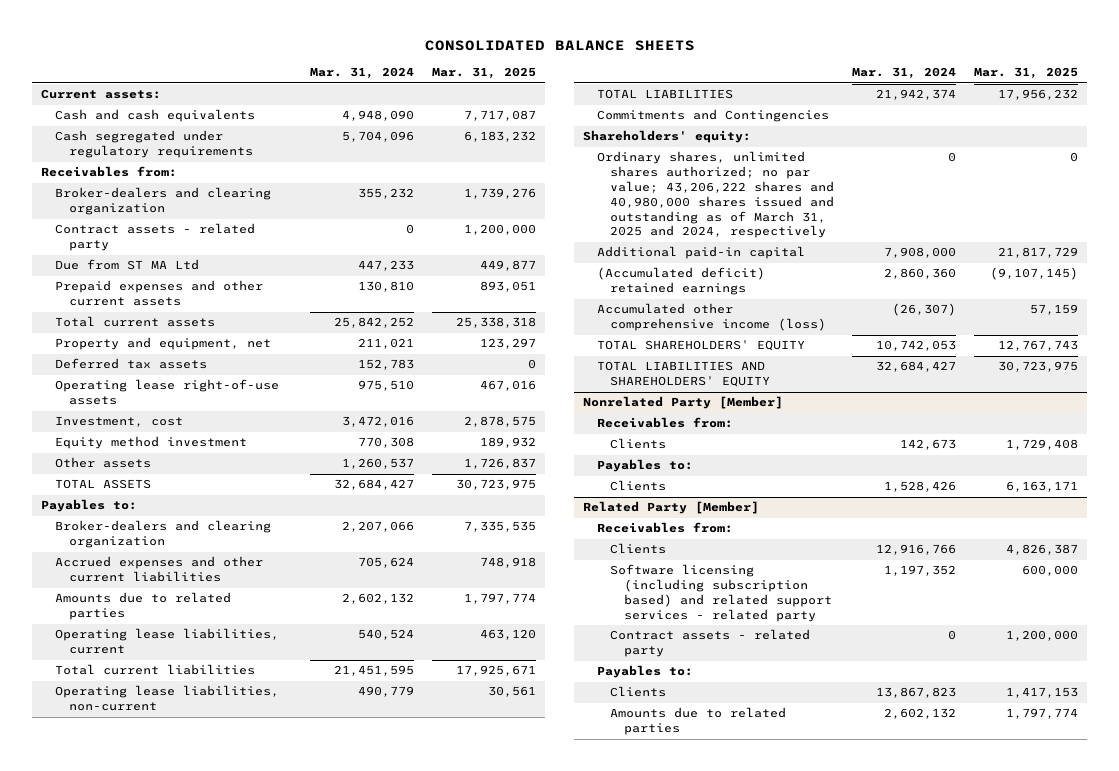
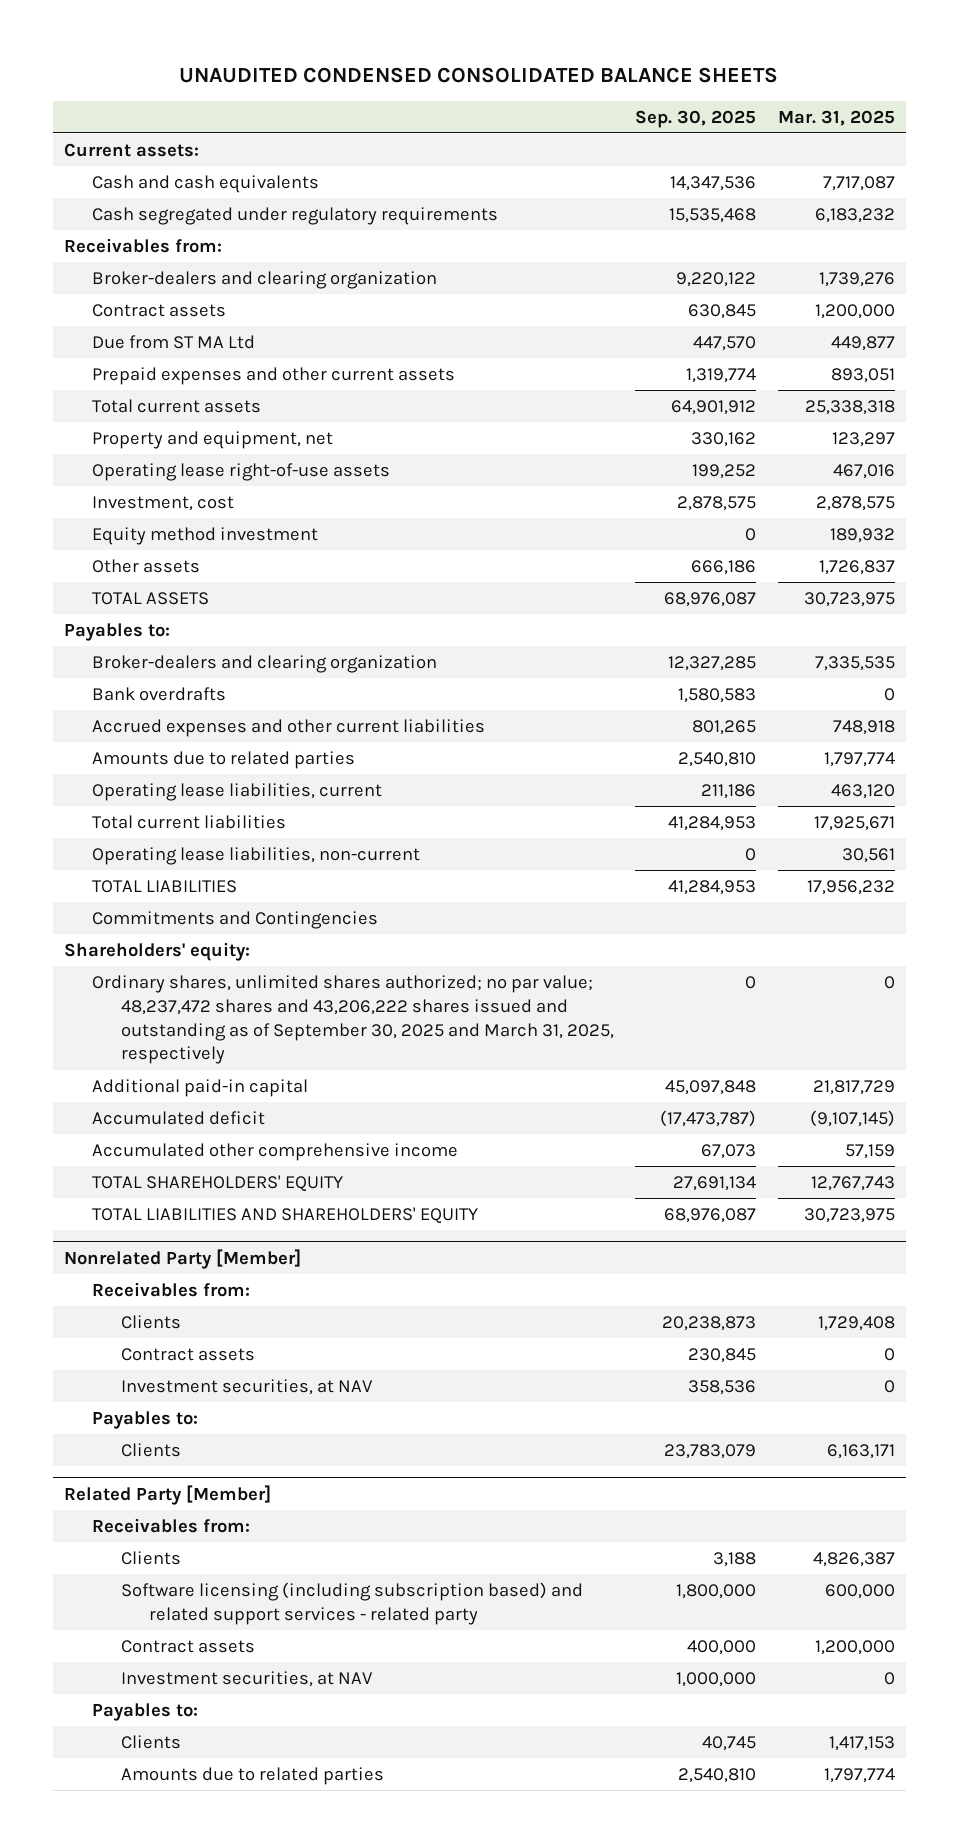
- CONSOLIDATED BALANCE SHEETS
+ UNAUDITED CONDENSED CONSOLIDATED BALANCE SHEETS
- | Mar. 31, 2024 | Mar. 31, 2025
+ | Sep. 30, 2025 | Mar. 31, 2025
- Contract assets - related party | 0 | 1,200,000
+ Contract assets | 630,845 | 1,200,000
- Deferred tax assets | 152,783 | 0
+ Bank overdrafts | 1,580,583 | 0
- Ordinary shares, unlimited shares authorized; no par value; 43,206,222 shares and 40,980,000 shares issued and outstanding as of March 31, 2025 and 2024, respectively | 0 | 0
+ Ordinary shares, unlimited shares authorized; no par value; 48,237,472 shares and 43,206,222 shares issued and outstanding as of September 30, 2025 and March 31, 2025, respectively | 0 | 0
- (Accumulated deficit) retained earnings | 2,860,360 | (9,107,145)
- Accumulated other comprehensive income (loss) | (26,307) | 57,159
+ Accumulated deficit | (17,473,787) | (9,107,145)
+ Accumulated other comprehensive income | 67,073 | 57,159
@ Nonrelated Party [Member]
+ Contract assets | 230,845 | 0
+ Investment securities, at NAV | 358,536 | 0
@ Related Party [Member]
- Contract assets - related party | 0 | 1,200,000
+ Contract assets | 400,000 | 1,200,000
+ Investment securities, at NAV | 1,000,000 | 0

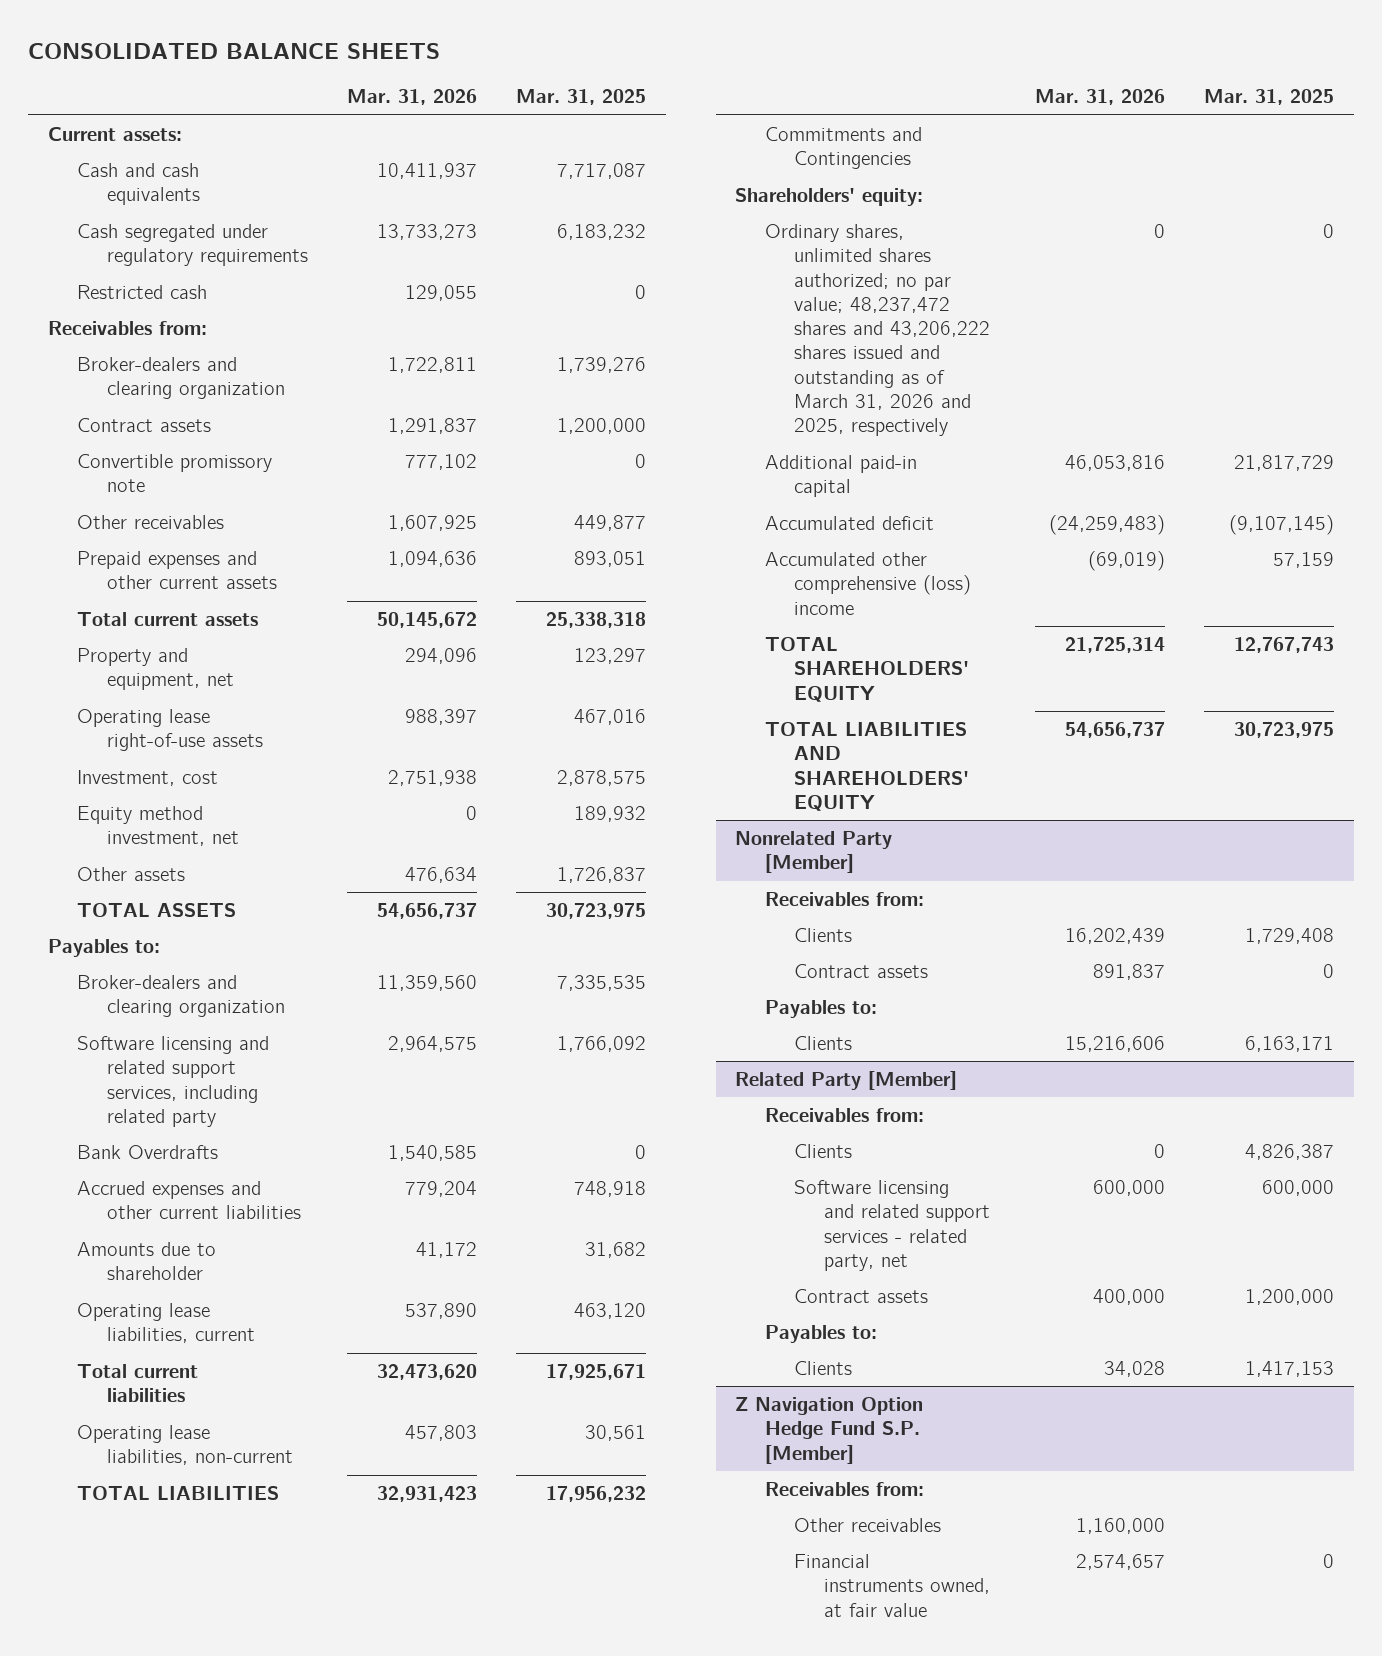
- UNAUDITED CONDENSED CONSOLIDATED BALANCE SHEETS
+ CONSOLIDATED BALANCE SHEETS
- | Sep. 30, 2025 | Mar. 31, 2025
+ | Mar. 31, 2026 | Mar. 31, 2025
+ Restricted cash | 129,055 | 0
- Due from ST MA Ltd | 447,570 | 449,877
+ Convertible promissory note | 777,102 | 0
+ Other receivables | 1,607,925 | 449,877
- Equity method investment | 0 | 189,932
+ Equity method investment, net | 0 | 189,932
- Bank overdrafts | 1,580,583 | 0
+ Software licensing and related support services, including related party | 2,964,575 | 1,766,092
+ Bank Overdrafts | 1,540,585 | 0
- Amounts due to related parties | 2,540,810 | 1,797,774
+ Amounts due to shareholder | 41,172 | 31,682
- Ordinary shares, unlimited shares authorized; no par value; 48,237,472 shares and 43,206,222 shares issued and outstanding as of September 30, 2025 and March 31, 2025, respectively | 0 | 0
+ Ordinary shares, unlimited shares authorized; no par value; 48,237,472 shares and 43,206,222 shares issued and outstanding as of March 31, 2026 and 2025, respectively | 0 | 0
- Accumulated other comprehensive income | 67,073 | 57,159
+ Accumulated other comprehensive (loss) income | (69,019) | 57,159
@ Nonrelated Party [Member]
- Investment securities, at NAV | 358,536 | 0
@ Related Party [Member]
- Software licensing (including subscription based) and related support services - related party | 1,800,000 | 600,000
+ Software licensing and related support services - related party, net | 600,000 | 600,000
- Investment securities, at NAV | 1,000,000 | 0
- Amounts due to related parties | 2,540,810 | 1,797,774
+ Z Navigation Option Hedge Fund S.P. [Member]
+ Receivables from:
+ Other receivables | 1,160,000 |
+ Financial instruments owned, at fair value | 2,574,657 | 0

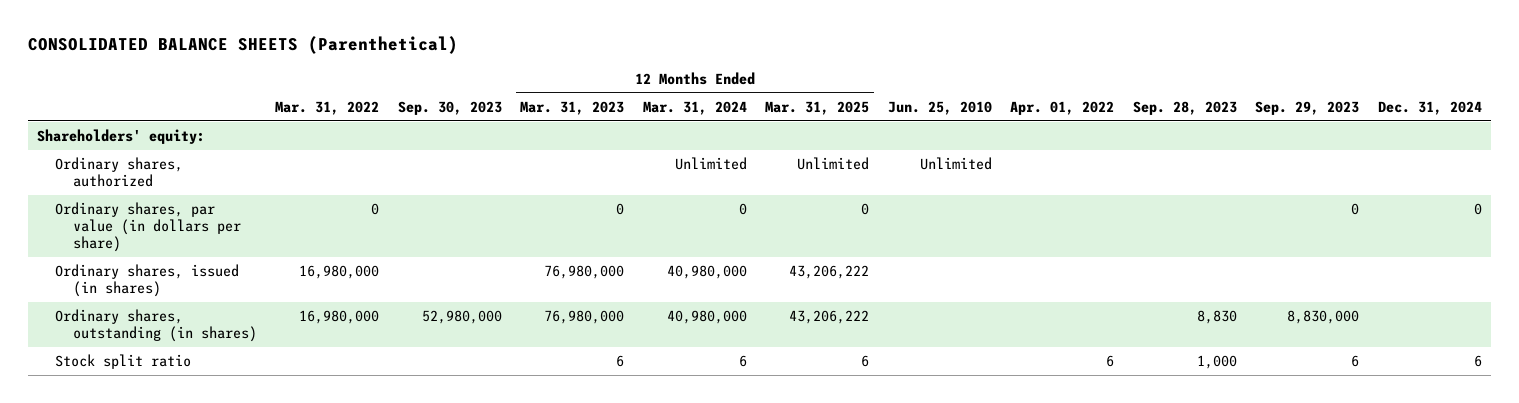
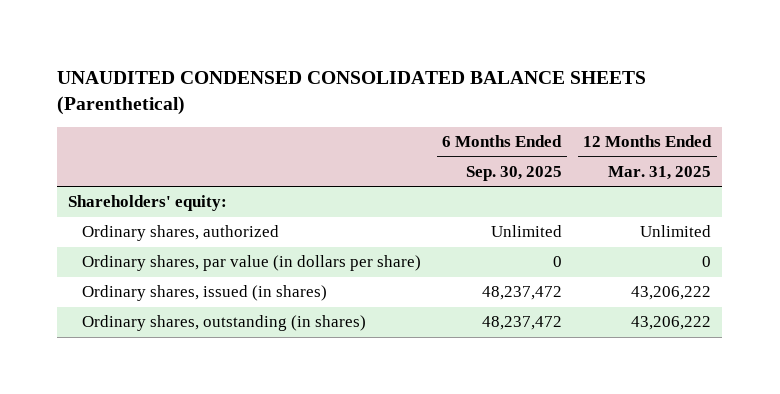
- CONSOLIDATED BALANCE SHEETS (Parenthetical)
+ UNAUDITED CONDENSED CONSOLIDATED BALANCE SHEETS (Parenthetical)
- | Mar. 31, 2022 | Sep. 30, 2023 | 12 Months Ended Mar. 31, 2023 | 12 Months Ended Mar. 31, 2024 | 12 Months Ended Mar. 31, 2025 | Jun. 25, 2010 | Apr. 01, 2022 | Sep. 28, 2023 | Sep. 29, 2023 | Dec. 31, 2024
+ | 6 Months Ended Sep. 30, 2025 | 12 Months Ended Mar. 31, 2025
- Stock split ratio | | | 6 | 6 | 6 | | 6 | 1,000 | 6 | 6

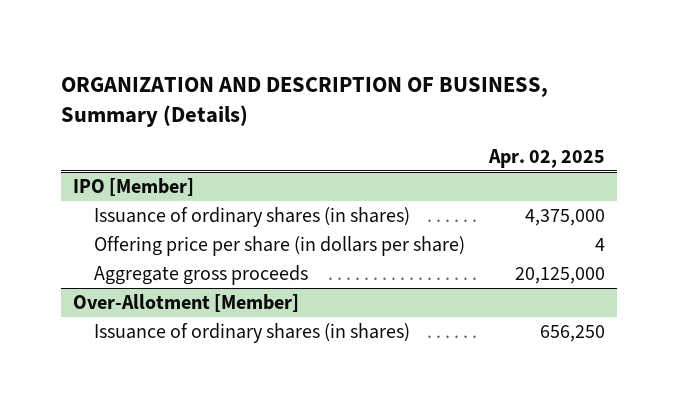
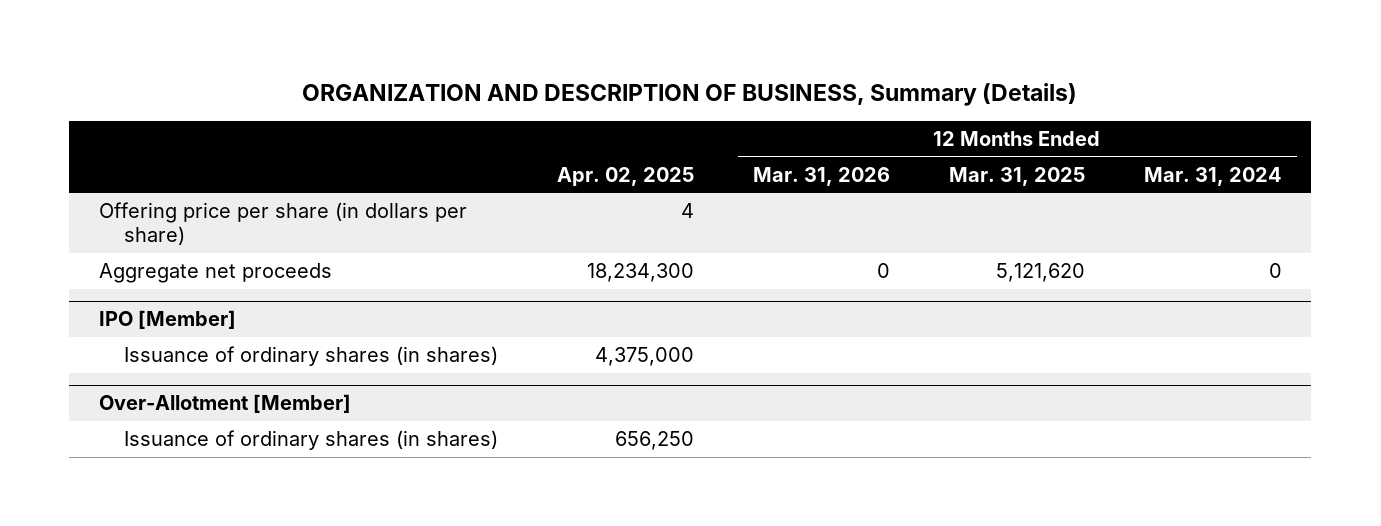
- | Apr. 02, 2025
+ | Apr. 02, 2025 | 12 Months Ended Mar. 31, 2026 | 12 Months Ended Mar. 31, 2025 | 12 Months Ended Mar. 31, 2024
+ Offering price per share (in dollars per share) | 4 | | |
+ Aggregate net proceeds | 18,234,300 | 0 | 5,121,620 | 0
@ IPO [Member]
- Offering price per share (in dollars per share) | 4
- Aggregate gross proceeds | 20,125,000

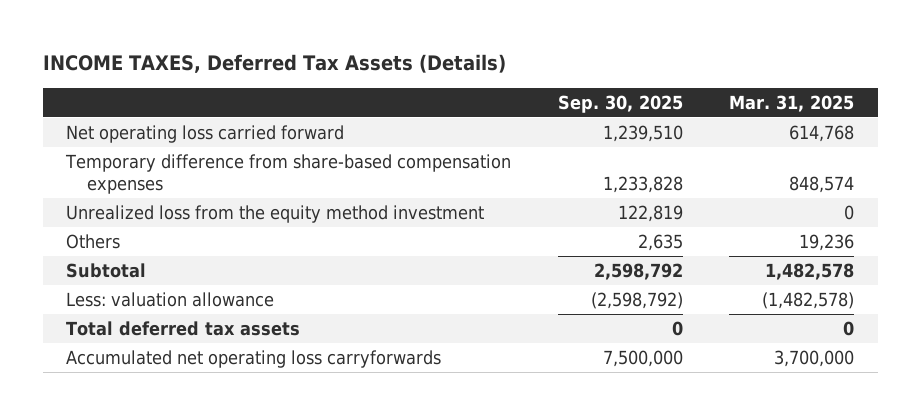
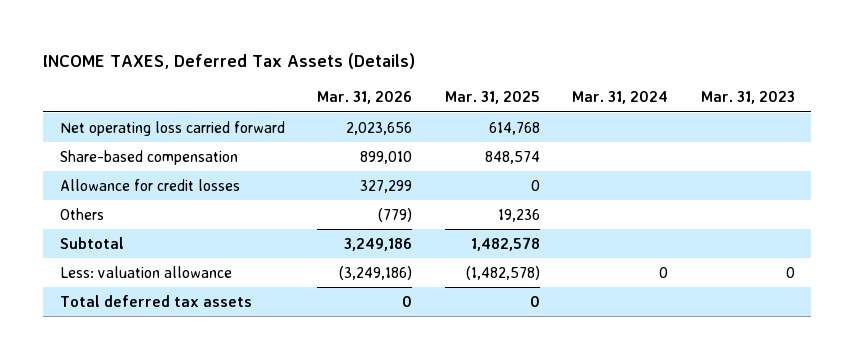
- | Sep. 30, 2025 | Mar. 31, 2025
+ | Mar. 31, 2026 | Mar. 31, 2025 | Mar. 31, 2024 | Mar. 31, 2023
- Temporary difference from share-based compensation expenses | 1,233,828 | 848,574
- Unrealized loss from the equity method investment | 122,819 | 0
+ Share-based compensation | 899,010 | 848,574 | |
+ Allowance for credit losses | 327,299 | 0 | |
- Accumulated net operating loss carryforwards | 7,500,000 | 3,700,000

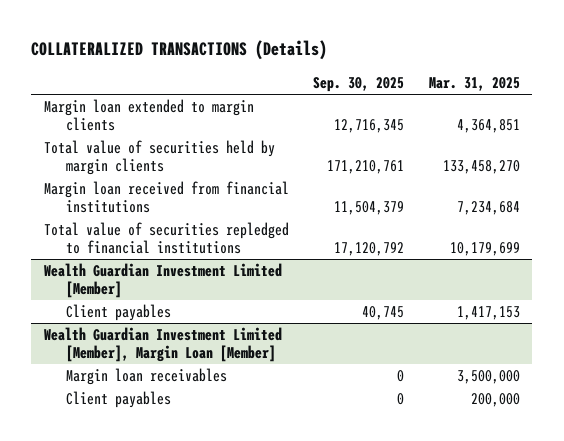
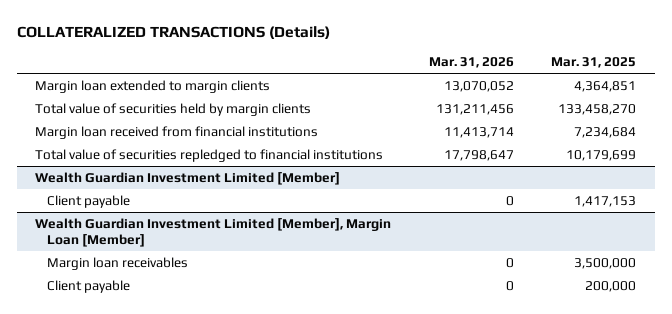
- | Sep. 30, 2025 | Mar. 31, 2025
+ | Mar. 31, 2026 | Mar. 31, 2025
@ Wealth Guardian Investment Limited [Member]
- Client payables | 40,745 | 1,417,153
+ Client payable | 0 | 1,417,153
@ Wealth Guardian Investment Limited [Member], Margin Loan [Member]
- Client payables | 0 | 200,000
+ Client payable | 0 | 200,000

